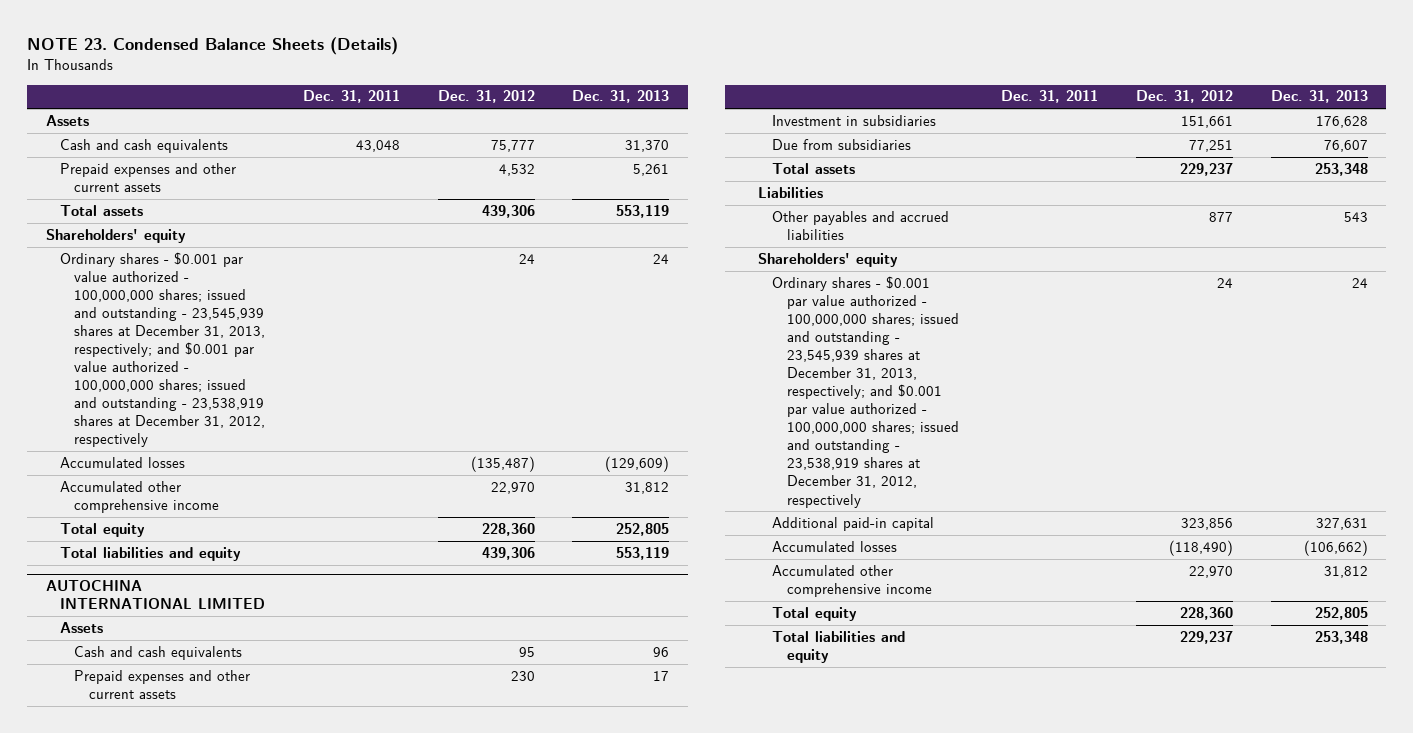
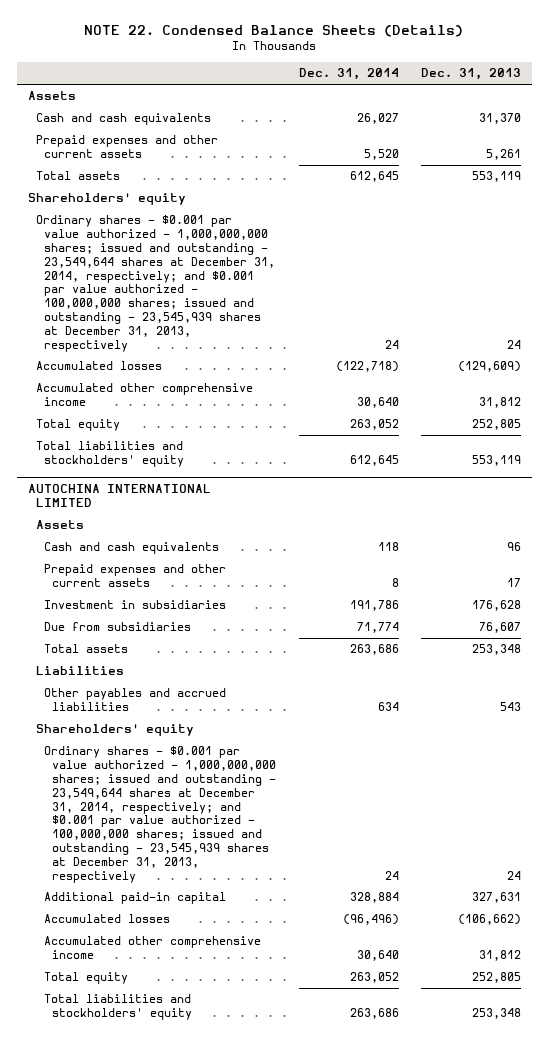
- NOTE 23. Condensed Balance Sheets (Details)
+ NOTE 22. Condensed Balance Sheets (Details)
- | Dec. 31, 2011 | Dec. 31, 2012 | Dec. 31, 2013
+ | Dec. 31, 2014 | Dec. 31, 2013
- Ordinary shares - $0.001 par value authorized - 100,000,000 shares; issued and outstanding - 23,545,939 shares at December 31, 2013, respectively; and $0.001 par value authorized - 100,000,000 shares; issued and outstanding - 23,538,919 shares at December 31, 2012, respectively | | 24 | 24
+ Ordinary shares - $0.001 par value authorized - 1,000,000,000 shares; issued and outstanding - 23,549,644 shares at December 31, 2014, respectively; and $0.001 par value authorized - 100,000,000 shares; issued and outstanding - 23,545,939 shares at December 31, 2013, respectively | 24 | 24
- Total liabilities and equity | | 439,306 | 553,119
+ Total liabilities and stockholders' equity | 612,645 | 553,119
@ AUTOCHINA INTERNATIONAL LIMITED
- Ordinary shares - $0.001 par value authorized - 100,000,000 shares; issued and outstanding - 23,545,939 shares at December 31, 2013, respectively; and $0.001 par value authorized - 100,000,000 shares; issued and outstanding - 23,538,919 shares at December 31, 2012, respectively | | 24 | 24
+ Ordinary shares - $0.001 par value authorized - 1,000,000,000 shares; issued and outstanding - 23,549,644 shares at December 31, 2014, respectively; and $0.001 par value authorized - 100,000,000 shares; issued and outstanding - 23,545,939 shares at December 31, 2013, respectively | 24 | 24
- Total liabilities and equity | | 229,237 | 253,348
+ Total liabilities and stockholders' equity | 263,686 | 253,348

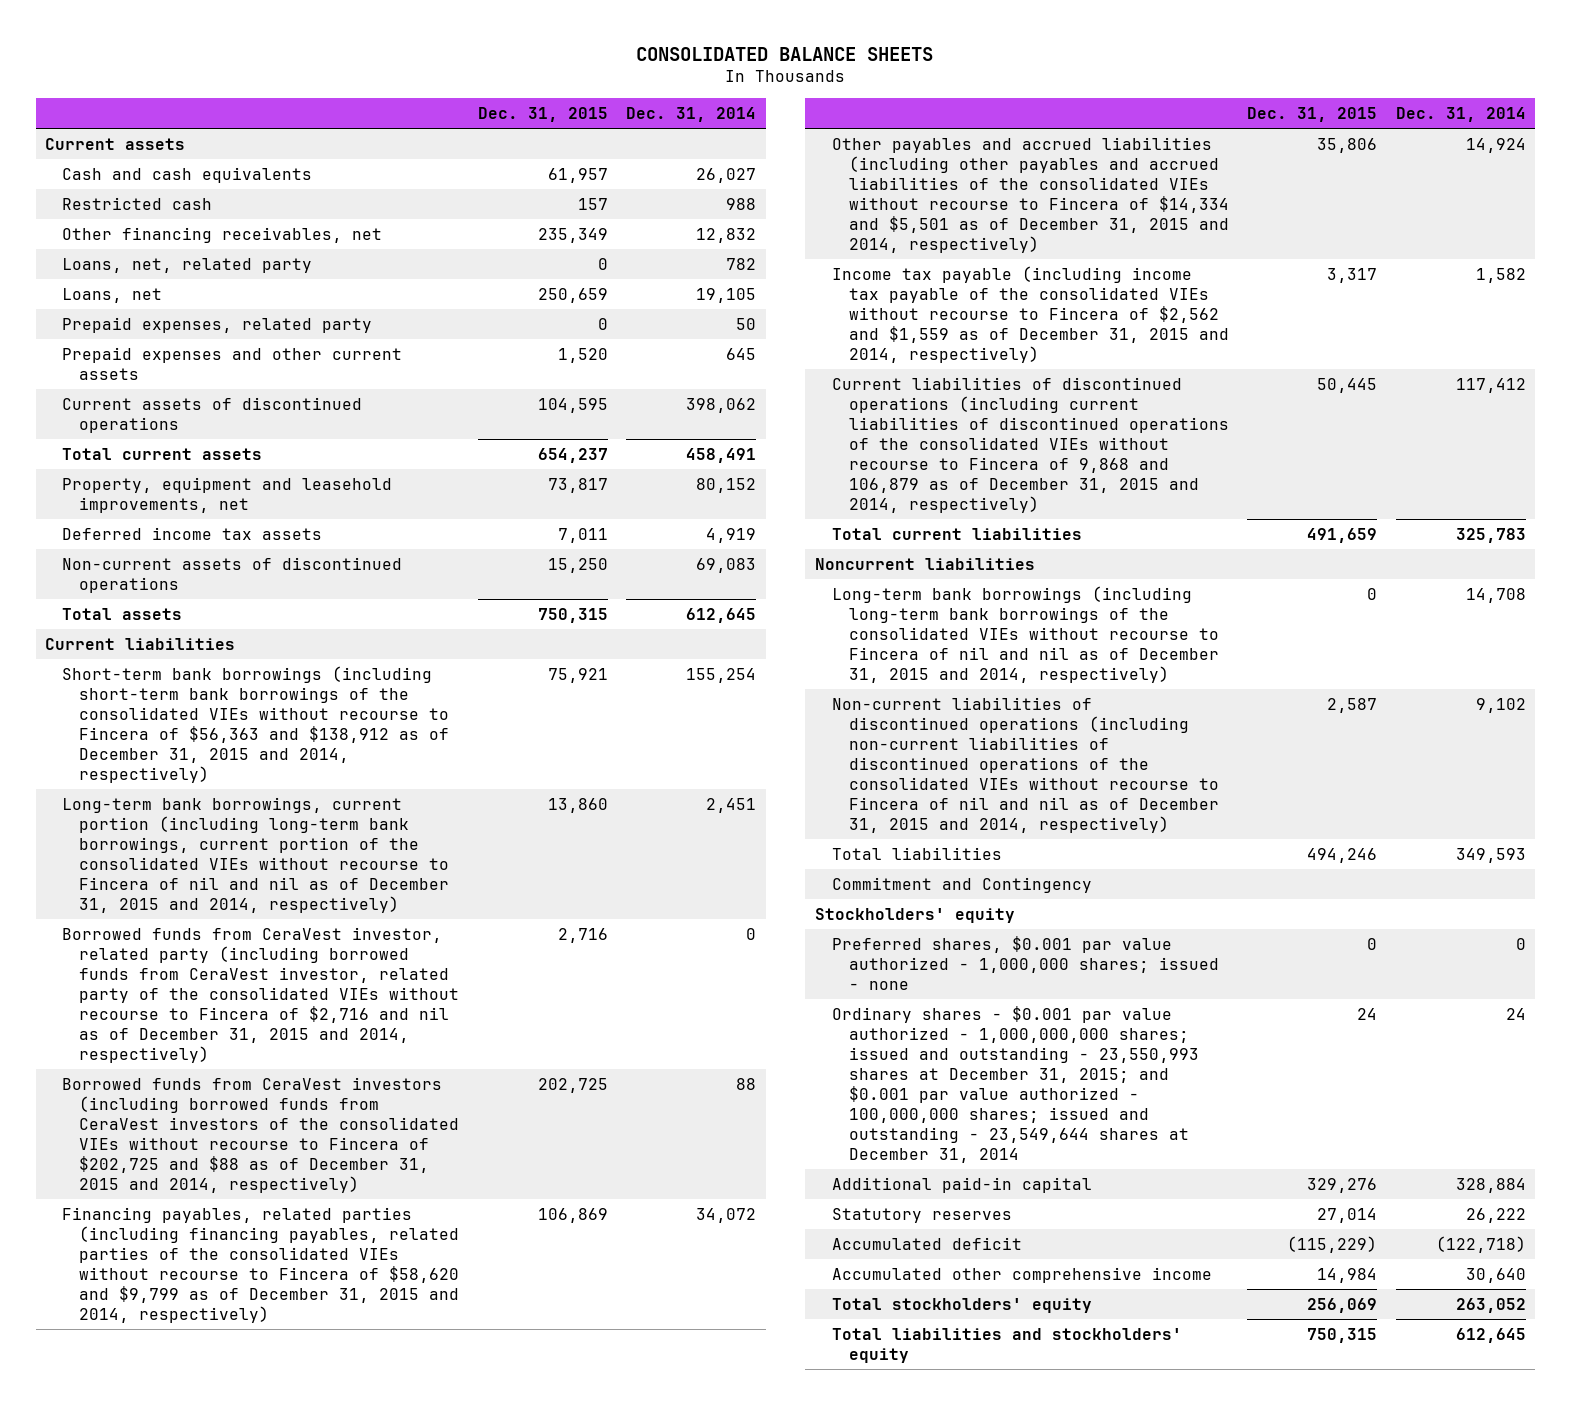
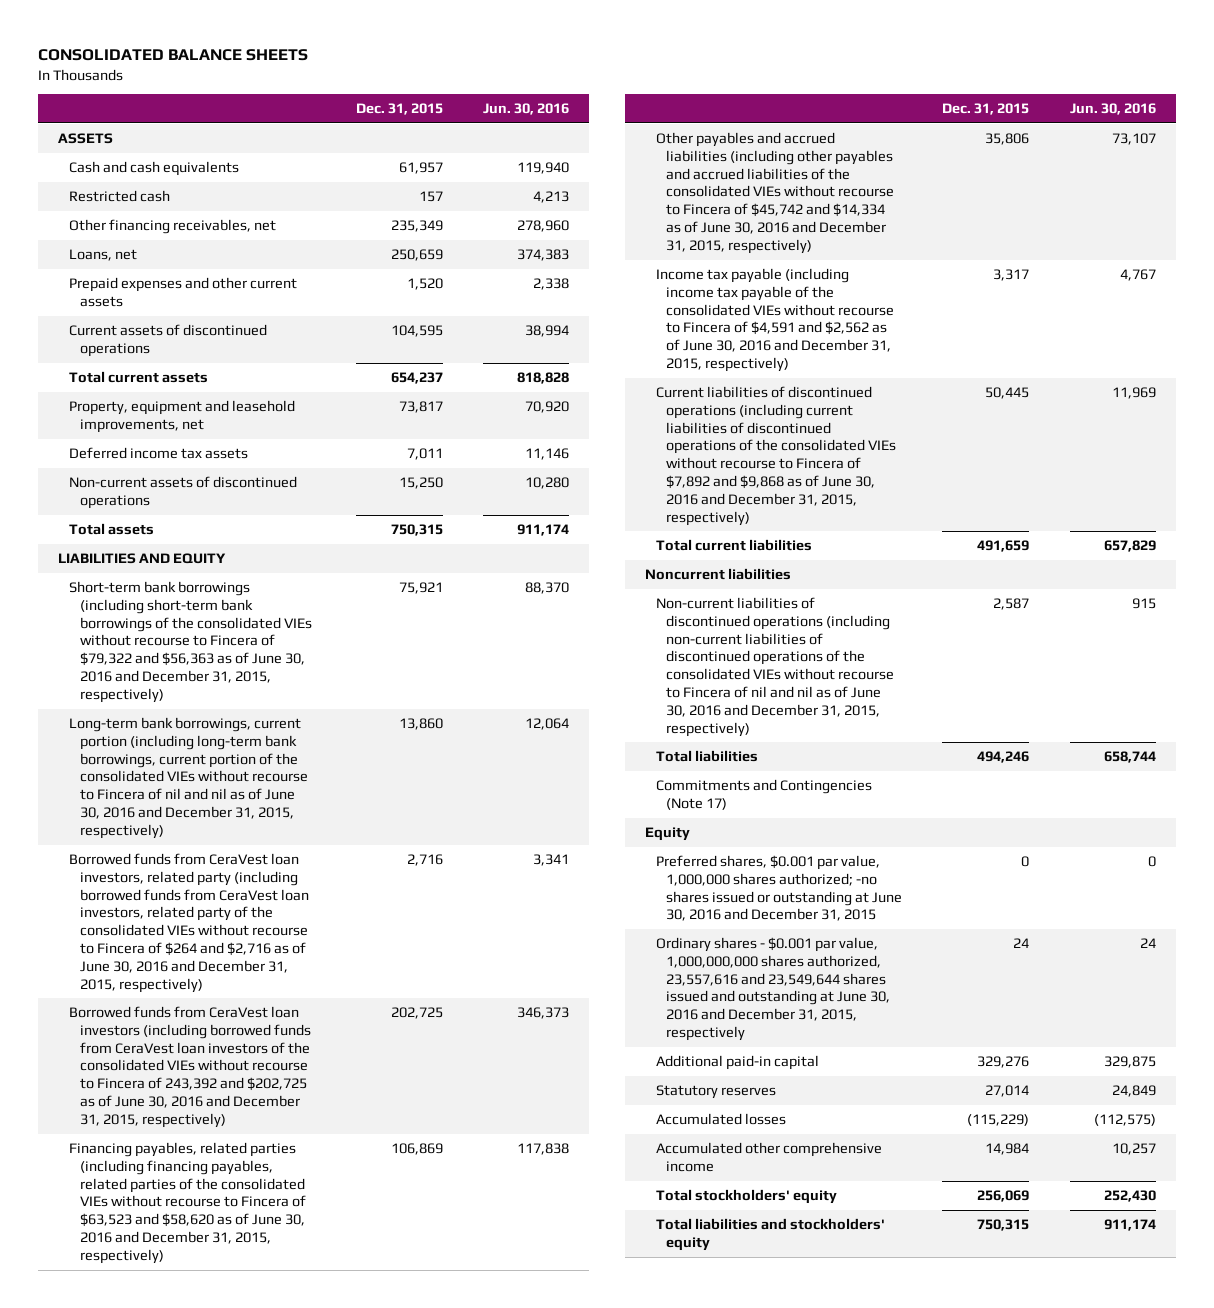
- | Dec. 31, 2015 | Dec. 31, 2014
+ | Dec. 31, 2015 | Jun. 30, 2016
- Current assets
+ ASSETS
- Loans, net, related party | 0 | 782
- Prepaid expenses, related party | 0 | 50
- Current liabilities
- Short-term bank borrowings (including short-term bank borrowings of the consolidated VIEs without recourse to Fincera of $56,363 and $138,912 as of December 31, 2015 and 2014, respectively) | 75,921 | 155,254
- Long-term bank borrowings, current portion (including long-term bank borrowings, current portion of the consolidated VIEs without recourse to Fincera of nil and nil as of December 31, 2015 and 2014, respectively) | 13,860 | 2,451
- Borrowed funds from CeraVest investor, related party (including borrowed funds from CeraVest investor, related party of the consolidated VIEs without recourse to Fincera of $2,716 and nil as of December 31, 2015 and 2014, respectively) | 2,716 | 0
- Borrowed funds from CeraVest investors (including borrowed funds from CeraVest investors of the consolidated VIEs without recourse to Fincera of $202,725 and $88 as of December 31, 2015 and 2014, respectively) | 202,725 | 88
- Financing payables, related parties (including financing payables, related parties of the consolidated VIEs without recourse to Fincera of $58,620 and $9,799 as of December 31, 2015 and 2014, respectively) | 106,869 | 34,072
- Other payables and accrued liabilities (including other payables and accrued liabilities of the consolidated VIEs without recourse to Fincera of $14,334 and $5,501 as of December 31, 2015 and 2014, respectively) | 35,806 | 14,924
- Income tax payable (including income tax payable of the consolidated VIEs without recourse to Fincera of $2,562 and $1,559 as of December 31, 2015 and 2014, respectively) | 3,317 | 1,582
- Current liabilities of discontinued operations (including current liabilities of discontinued operations of the consolidated VIEs without recourse to Fincera of 9,868 and 106,879 as of December 31, 2015 and 2014, respectively) | 50,445 | 117,412
+ LIABILITIES AND EQUITY
+ Short-term bank borrowings (including short-term bank borrowings of the consolidated VIEs without recourse to Fincera of $79,322 and $56,363 as of June 30, 2016 and December 31, 2015, respectively) | 75,921 | 88,370
+ Long-term bank borrowings, current portion (including long-term bank borrowings, current portion of the consolidated VIEs without recourse to Fincera of nil and nil as of June 30, 2016 and December 31, 2015, respectively) | 13,860 | 12,064
+ Borrowed funds from CeraVest loan investors, related party (including borrowed funds from CeraVest loan investors, related party of the consolidated VIEs without recourse to Fincera of $264 and $2,716 as of June 30, 2016 and December 31, 2015, respectively) | 2,716 | 3,341
+ Borrowed funds from CeraVest loan investors (including borrowed funds from CeraVest loan investors of the consolidated VIEs without recourse to Fincera of 243,392 and $202,725 as of June 30, 2016 and December 31, 2015, respectively) | 202,725 | 346,373
+ Financing payables, related parties (including financing payables, related parties of the consolidated VIEs without recourse to Fincera of $63,523 and $58,620 as of June 30, 2016 and December 31, 2015, respectively) | 106,869 | 117,838
+ Other payables and accrued liabilities (including other payables and accrued liabilities of the consolidated VIEs without recourse to Fincera of $45,742 and $14,334 as of June 30, 2016 and December 31, 2015, respectively) | 35,806 | 73,107
+ Income tax payable (including income tax payable of the consolidated VIEs without recourse to Fincera of $4,591 and $2,562 as of June 30, 2016 and December 31, 2015, respectively) | 3,317 | 4,767
+ Current liabilities of discontinued operations (including current liabilities of discontinued operations of the consolidated VIEs without recourse to Fincera of $7,892 and $9,868 as of June 30, 2016 and December 31, 2015, respectively) | 50,445 | 11,969
- Long-term bank borrowings (including long-term bank borrowings of the consolidated VIEs without recourse to Fincera of nil and nil as of December 31, 2015 and 2014, respectively) | 0 | 14,708
- Non-current liabilities of discontinued operations (including non-current liabilities of discontinued operations of the consolidated VIEs without recourse to Fincera of nil and nil as of December 31, 2015 and 2014, respectively) | 2,587 | 9,102
+ Non-current liabilities of discontinued operations (including non-current liabilities of discontinued operations of the consolidated VIEs without recourse to Fincera of nil and nil as of June 30, 2016 and December 31, 2015, respectively) | 2,587 | 915
- Commitment and Contingency
- Stockholders' equity
- Preferred shares, $0.001 par value authorized - 1,000,000 shares; issued - none | 0 | 0
- Ordinary shares - $0.001 par value authorized - 1,000,000,000 shares; issued and outstanding - 23,550,993 shares at December 31, 2015; and $0.001 par value authorized - 100,000,000 shares; issued and outstanding - 23,549,644 shares at December 31, 2014 | 24 | 24
+ Commitments and Contingencies (Note 17)
+ Equity
+ Preferred shares, $0.001 par value, 1,000,000 shares authorized; -no shares issued or outstanding at June 30, 2016 and December 31, 2015 | 0 | 0
+ Ordinary shares - $0.001 par value, 1,000,000,000 shares authorized, 23,557,616 and 23,549,644 shares issued and outstanding at June 30, 2016 and December 31, 2015, respectively | 24 | 24
- Accumulated deficit | (115,229) | (122,718)
+ Accumulated losses | (115,229) | (112,575)

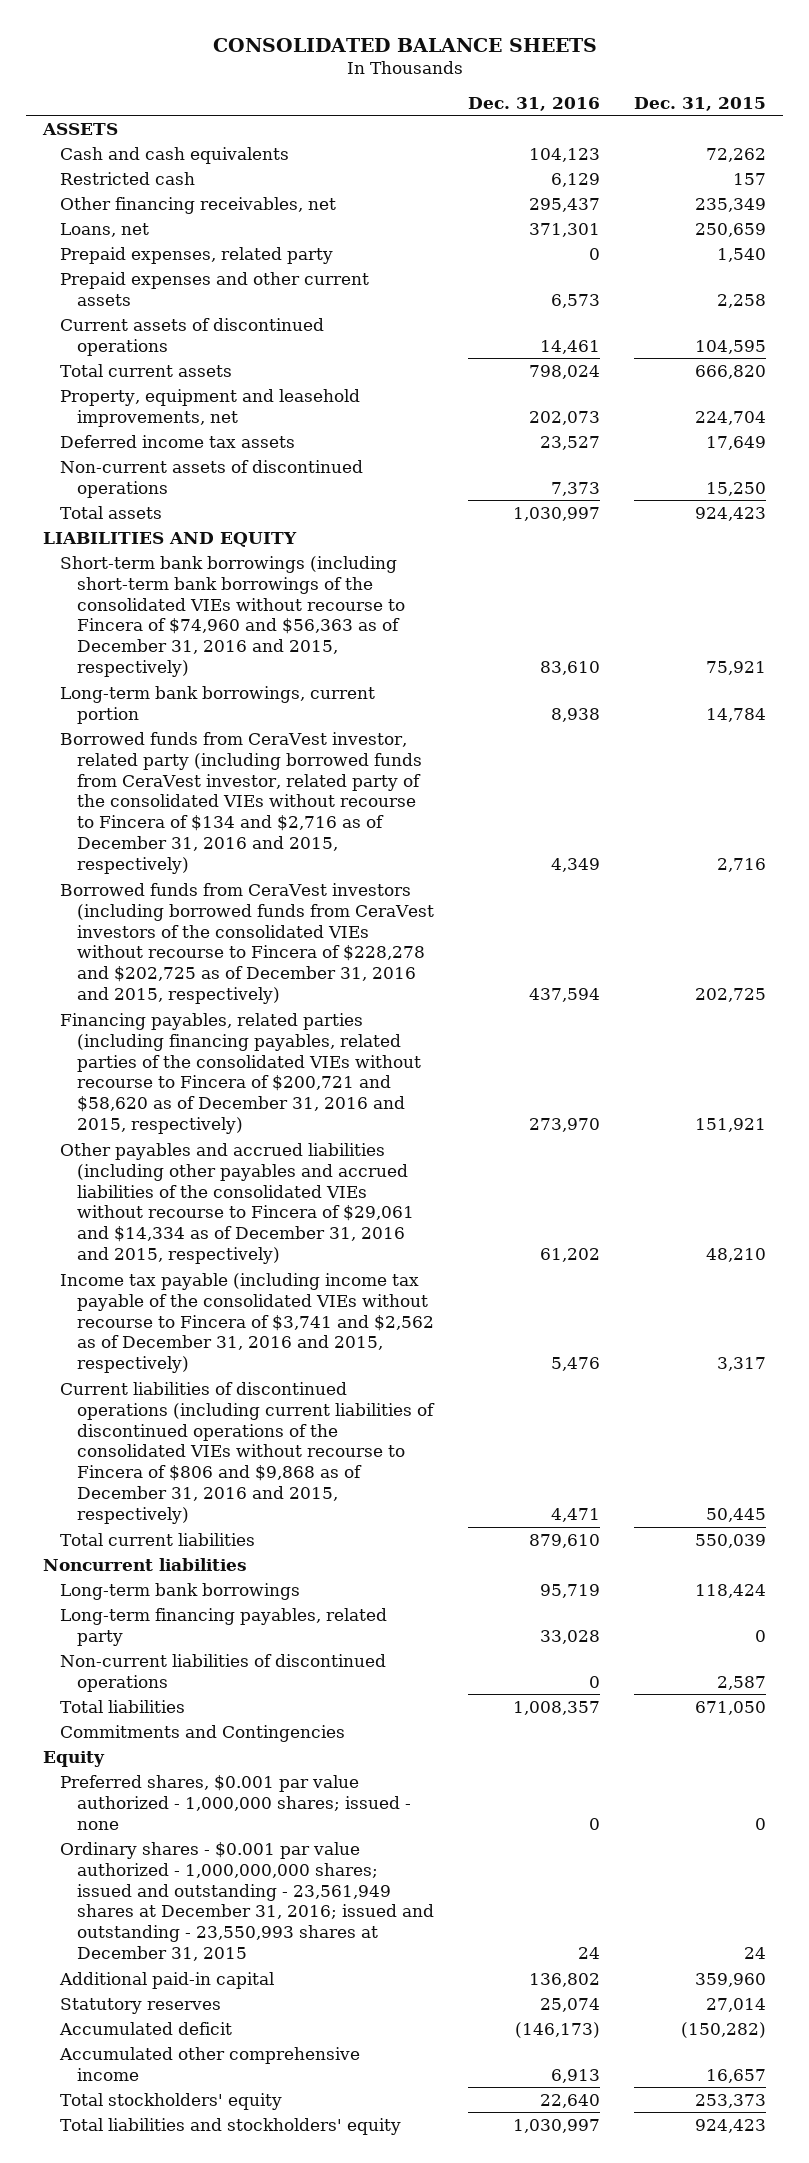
- | Dec. 31, 2015 | Jun. 30, 2016
+ | Dec. 31, 2016 | Dec. 31, 2015
- Cash and cash equivalents | 61,957 | 119,940
+ Cash and cash equivalents | 104,123 | 72,262
- Prepaid expenses and other current assets | 1,520 | 2,338
+ Prepaid expenses, related party | 0 | 1,540
+ Prepaid expenses and other current assets | 6,573 | 2,258
- Total current assets | 654,237 | 818,828
- Property, equipment and leasehold improvements, net | 73,817 | 70,920
- Deferred income tax assets | 7,011 | 11,146
+ Total current assets | 798,024 | 666,820
+ Property, equipment and leasehold improvements, net | 202,073 | 224,704
+ Deferred income tax assets | 23,527 | 17,649
- Total assets | 750,315 | 911,174
+ Total assets | 1,030,997 | 924,423
- Short-term bank borrowings (including short-term bank borrowings of the consolidated VIEs without recourse to Fincera of $79,322 and $56,363 as of June 30, 2016 and December 31, 2015, respectively) | 75,921 | 88,370
- Long-term bank borrowings, current portion (including long-term bank borrowings, current portion of the consolidated VIEs without recourse to Fincera of nil and nil as of June 30, 2016 and December 31, 2015, respectively) | 13,860 | 12,064
- Borrowed funds from CeraVest loan investors, related party (including borrowed funds from CeraVest loan investors, related party of the consolidated VIEs without recourse to Fincera of $264 and $2,716 as of June 30, 2016 and December 31, 2015, respectively) | 2,716 | 3,341
- Borrowed funds from CeraVest loan investors (including borrowed funds from CeraVest loan investors of the consolidated VIEs without recourse to Fincera of 243,392 and $202,725 as of June 30, 2016 and December 31, 2015, respectively) | 202,725 | 346,373
- Financing payables, related parties (including financing payables, related parties of the consolidated VIEs without recourse to Fincera of $63,523 and $58,620 as of June 30, 2016 and December 31, 2015, respectively) | 106,869 | 117,838
- Other payables and accrued liabilities (including other payables and accrued liabilities of the consolidated VIEs without recourse to Fincera of $45,742 and $14,334 as of June 30, 2016 and December 31, 2015, respectively) | 35,806 | 73,107
- Income tax payable (including income tax payable of the consolidated VIEs without recourse to Fincera of $4,591 and $2,562 as of June 30, 2016 and December 31, 2015, respectively) | 3,317 | 4,767
- Current liabilities of discontinued operations (including current liabilities of discontinued operations of the consolidated VIEs without recourse to Fincera of $7,892 and $9,868 as of June 30, 2016 and December 31, 2015, respectively) | 50,445 | 11,969
- Total current liabilities | 491,659 | 657,829
+ Short-term bank borrowings (including short-term bank borrowings of the consolidated VIEs without recourse to Fincera of $74,960 and $56,363 as of December 31, 2016 and 2015, respectively) | 83,610 | 75,921
+ Long-term bank borrowings, current portion | 8,938 | 14,784
+ Borrowed funds from CeraVest investor, related party (including borrowed funds from CeraVest investor, related party of the consolidated VIEs without recourse to Fincera of $134 and $2,716 as of December 31, 2016 and 2015, respectively) | 4,349 | 2,716
+ Borrowed funds from CeraVest investors (including borrowed funds from CeraVest investors of the consolidated VIEs without recourse to Fincera of $228,278 and $202,725 as of December 31, 2016 and 2015, respectively) | 437,594 | 202,725
+ Financing payables, related parties (including financing payables, related parties of the consolidated VIEs without recourse to Fincera of $200,721 and $58,620 as of December 31, 2016 and 2015, respectively) | 273,970 | 151,921
+ Other payables and accrued liabilities (including other payables and accrued liabilities of the consolidated VIEs without recourse to Fincera of $29,061 and $14,334 as of December 31, 2016 and 2015, respectively) | 61,202 | 48,210
+ Income tax payable (including income tax payable of the consolidated VIEs without recourse to Fincera of $3,741 and $2,562 as of December 31, 2016 and 2015, respectively) | 5,476 | 3,317
+ Current liabilities of discontinued operations (including current liabilities of discontinued operations of the consolidated VIEs without recourse to Fincera of $806 and $9,868 as of December 31, 2016 and 2015, respectively) | 4,471 | 50,445
+ Total current liabilities | 879,610 | 550,039
- Non-current liabilities of discontinued operations (including non-current liabilities of discontinued operations of the consolidated VIEs without recourse to Fincera of nil and nil as of June 30, 2016 and December 31, 2015, respectively) | 2,587 | 915
- Total liabilities | 494,246 | 658,744
- Commitments and Contingencies (Note 17)
+ Long-term bank borrowings | 95,719 | 118,424
+ Long-term financing payables, related party | 33,028 | 0
+ Non-current liabilities of discontinued operations | 0 | 2,587
+ Total liabilities | 1,008,357 | 671,050
+ Commitments and Contingencies
- Preferred shares, $0.001 par value, 1,000,000 shares authorized; -no shares issued or outstanding at June 30, 2016 and December 31, 2015 | 0 | 0
- Ordinary shares - $0.001 par value, 1,000,000,000 shares authorized, 23,557,616 and 23,549,644 shares issued and outstanding at June 30, 2016 and December 31, 2015, respectively | 24 | 24
- Additional paid-in capital | 329,276 | 329,875
+ Preferred shares, $0.001 par value authorized - 1,000,000 shares; issued - none | 0 | 0
+ Ordinary shares - $0.001 par value authorized - 1,000,000,000 shares; issued and outstanding - 23,561,949 shares at December 31, 2016; issued and outstanding - 23,550,993 shares at December 31, 2015 | 24 | 24
+ Additional paid-in capital | 136,802 | 359,960
- Accumulated losses | (115,229) | (112,575)
- Accumulated other comprehensive income | 14,984 | 10,257
- Total stockholders' equity | 256,069 | 252,430
- Total liabilities and stockholders' equity | 750,315 | 911,174
+ Accumulated deficit | (146,173) | (150,282)
+ Accumulated other comprehensive income | 6,913 | 16,657
+ Total stockholders' equity | 22,640 | 253,373
+ Total liabilities and stockholders' equity | 1,030,997 | 924,423

